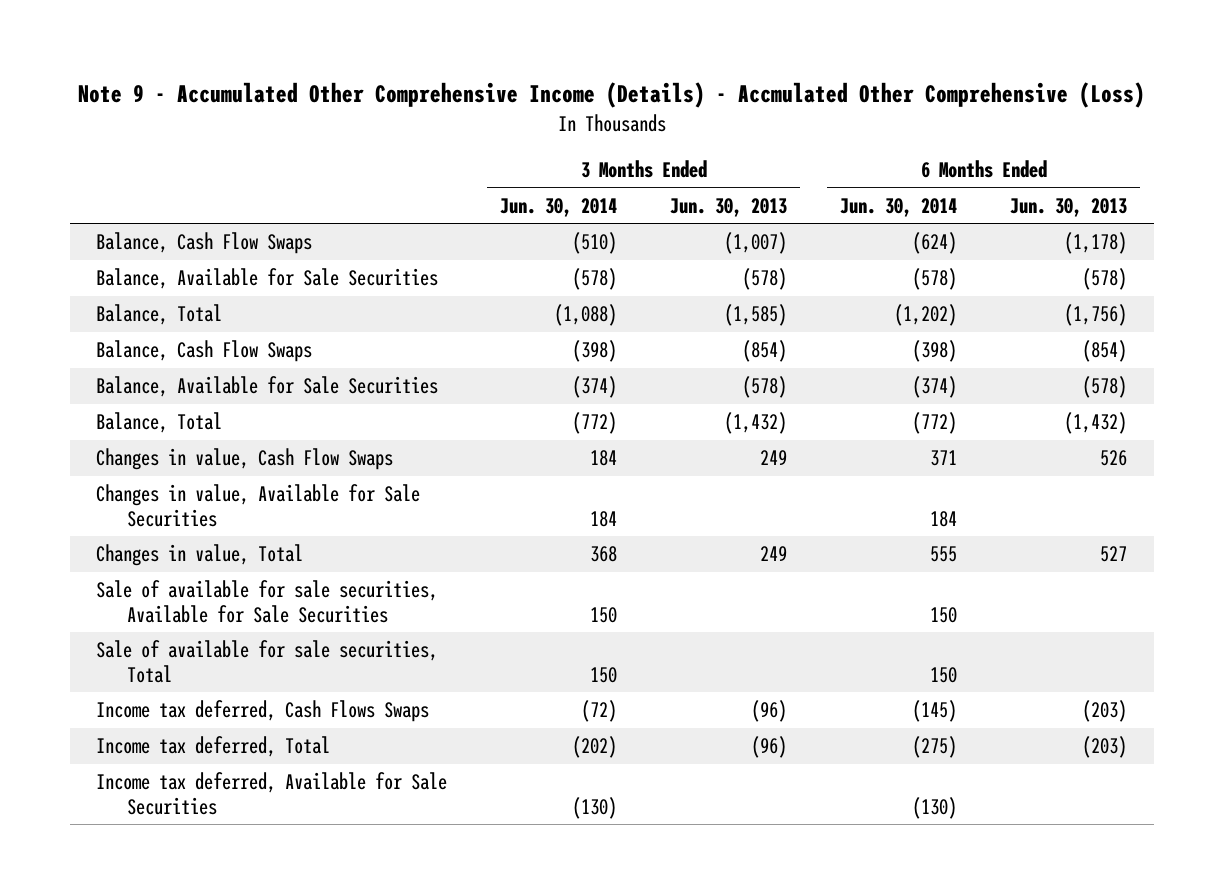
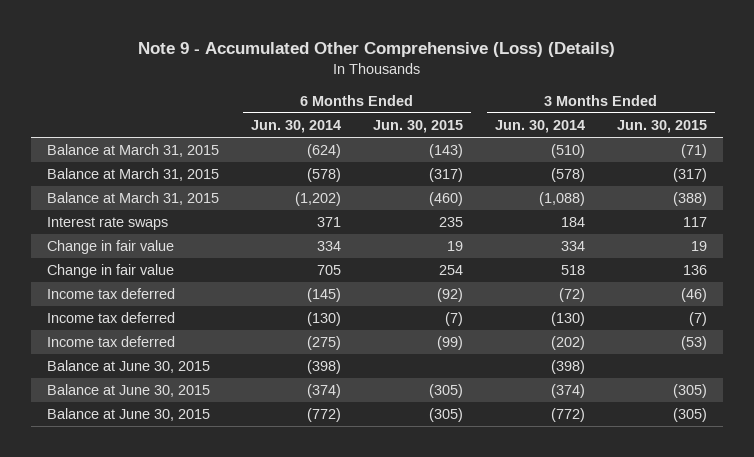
- Note 9 - Accumulated Other Comprehensive Income (Details) - Accmulated Other Comprehensive (Loss)
+ Note 9 - Accumulated Other Comprehensive (Loss) (Details)
- | 3 Months Ended Jun. 30, 2014 | 3 Months Ended Jun. 30, 2013 | 6 Months Ended Jun. 30, 2014 | 6 Months Ended Jun. 30, 2013
+ | 6 Months Ended Jun. 30, 2014 | 6 Months Ended Jun. 30, 2015 | 3 Months Ended Jun. 30, 2014 | 3 Months Ended Jun. 30, 2015
- Balance, Cash Flow Swaps | (510) | (1,007) | (624) | (1,178)
- Balance, Available for Sale Securities | (578) | (578) | (578) | (578)
- Balance, Total | (1,088) | (1,585) | (1,202) | (1,756)
- Balance, Cash Flow Swaps | (398) | (854) | (398) | (854)
- Balance, Available for Sale Securities | (374) | (578) | (374) | (578)
- Balance, Total | (772) | (1,432) | (772) | (1,432)
- Changes in value, Cash Flow Swaps | 184 | 249 | 371 | 526
- Changes in value, Available for Sale Securities | 184 | | 184 |
- Changes in value, Total | 368 | 249 | 555 | 527
- Sale of available for sale securities, Available for Sale Securities | 150 | | 150 |
- Sale of available for sale securities, Total | 150 | | 150 |
- Income tax deferred, Cash Flows Swaps | (72) | (96) | (145) | (203)
- Income tax deferred, Total | (202) | (96) | (275) | (203)
- Income tax deferred, Available for Sale Securities | (130) | | (130) |
+ Balance at March 31, 2015 | (624) | (143) | (510) | (71)
+ Balance at March 31, 2015 | (578) | (317) | (578) | (317)
+ Balance at March 31, 2015 | (1,202) | (460) | (1,088) | (388)
+ Interest rate swaps | 371 | 235 | 184 | 117
+ Change in fair value | 334 | 19 | 334 | 19
+ Change in fair value | 705 | 254 | 518 | 136
+ Income tax deferred | (145) | (92) | (72) | (46)
+ Income tax deferred | (130) | (7) | (130) | (7)
+ Income tax deferred | (275) | (99) | (202) | (53)
+ Balance at June 30, 2015 | (398) | | (398) |
+ Balance at June 30, 2015 | (374) | (305) | (374) | (305)
+ Balance at June 30, 2015 | (772) | (305) | (772) | (305)

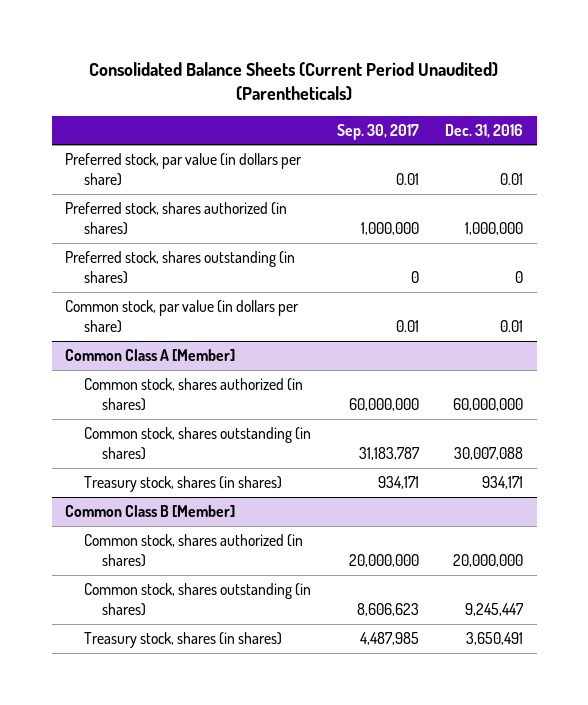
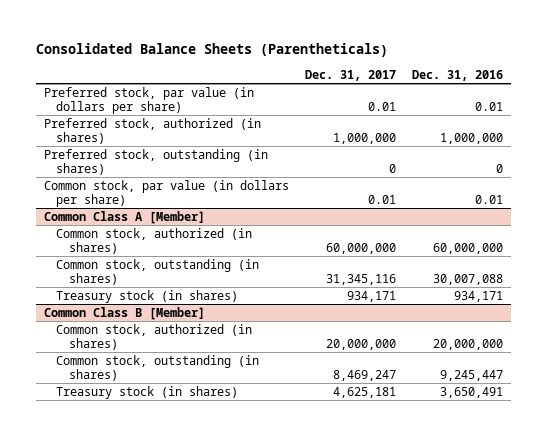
- Consolidated Balance Sheets (Current Period Unaudited) (Parentheticals)
+ Consolidated Balance Sheets (Parentheticals)
- | Sep. 30, 2017 | Dec. 31, 2016
+ | Dec. 31, 2017 | Dec. 31, 2016
- Preferred stock, shares authorized (in shares) | 1,000,000 | 1,000,000
- Preferred stock, shares outstanding (in shares) | 0 | 0
+ Preferred stock, authorized (in shares) | 1,000,000 | 1,000,000
+ Preferred stock, outstanding (in shares) | 0 | 0
@ Common Class A [Member]
- Common stock, shares authorized (in shares) | 60,000,000 | 60,000,000
- Common stock, shares outstanding (in shares) | 31,183,787 | 30,007,088
- Treasury stock, shares (in shares) | 934,171 | 934,171
+ Common stock, authorized (in shares) | 60,000,000 | 60,000,000
+ Common stock, outstanding (in shares) | 31,345,116 | 30,007,088
+ Treasury stock (in shares) | 934,171 | 934,171
@ Common Class B [Member]
- Common stock, shares authorized (in shares) | 20,000,000 | 20,000,000
- Common stock, shares outstanding (in shares) | 8,606,623 | 9,245,447
- Treasury stock, shares (in shares) | 4,487,985 | 3,650,491
+ Common stock, authorized (in shares) | 20,000,000 | 20,000,000
+ Common stock, outstanding (in shares) | 8,469,247 | 9,245,447
+ Treasury stock (in shares) | 4,625,181 | 3,650,491

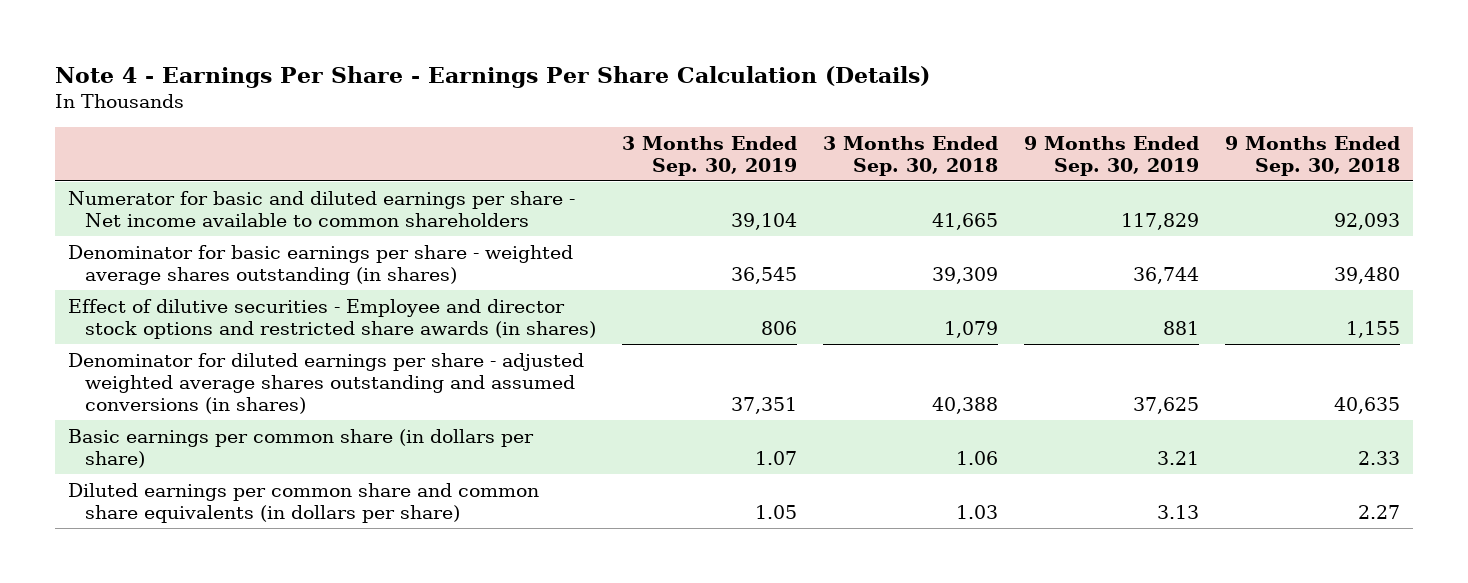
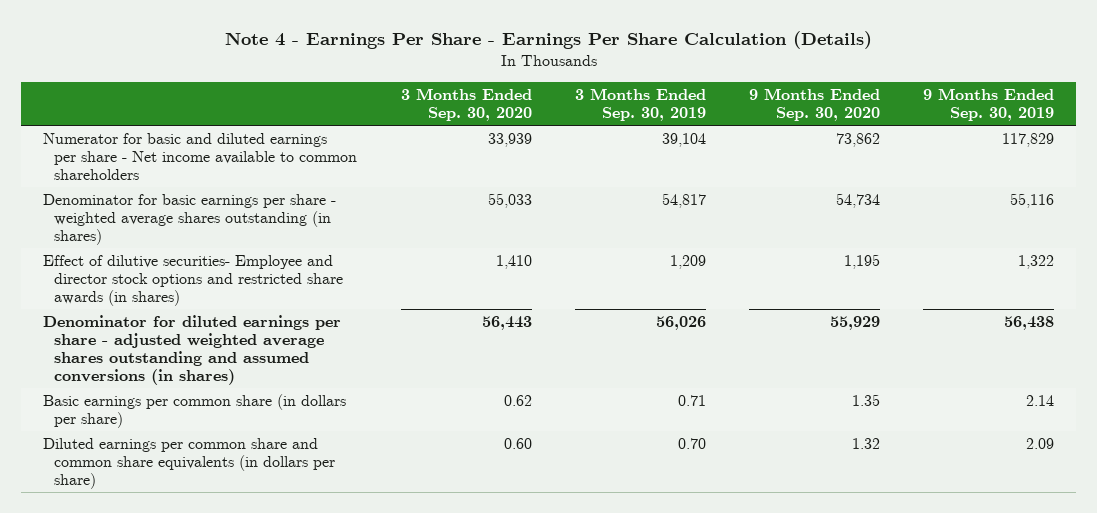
- | 3 Months Ended Sep. 30, 2019 | 3 Months Ended Sep. 30, 2018 | 9 Months Ended Sep. 30, 2019 | 9 Months Ended Sep. 30, 2018
+ | 3 Months Ended Sep. 30, 2020 | 3 Months Ended Sep. 30, 2019 | 9 Months Ended Sep. 30, 2020 | 9 Months Ended Sep. 30, 2019
- Denominator for basic earnings per share - weighted average shares outstanding (in shares) | 36,545 | 39,309 | 36,744 | 39,480
- Effect of dilutive securities - Employee and director stock options and restricted share awards (in shares) | 806 | 1,079 | 881 | 1,155
- Denominator for diluted earnings per share - adjusted weighted average shares outstanding and assumed conversions (in shares) | 37,351 | 40,388 | 37,625 | 40,635
- Basic earnings per common share (in dollars per share) | 1.07 | 1.06 | 3.21 | 2.33
- Diluted earnings per common share and common share equivalents (in dollars per share) | 1.05 | 1.03 | 3.13 | 2.27
+ Denominator for basic earnings per share - weighted average shares outstanding (in shares) | 55,033 | 54,817 | 54,734 | 55,116
+ Effect of dilutive securities- Employee and director stock options and restricted share awards (in shares) | 1,410 | 1,209 | 1,195 | 1,322
+ Denominator for diluted earnings per share - adjusted weighted average shares outstanding and assumed conversions (in shares) | 56,443 | 56,026 | 55,929 | 56,438
+ Basic earnings per common share (in dollars per share) | 0.62 | 0.71 | 1.35 | 2.14
+ Diluted earnings per common share and common share equivalents (in dollars per share) | 0.60 | 0.70 | 1.32 | 2.09

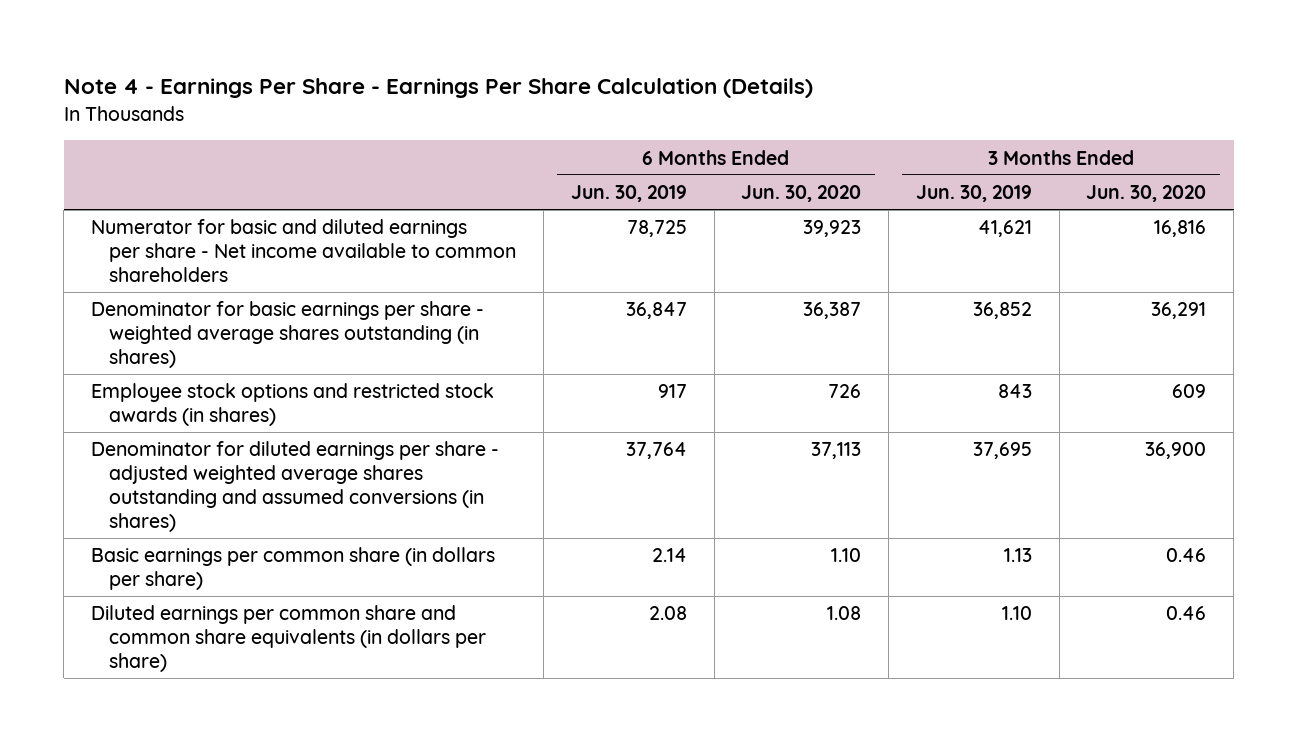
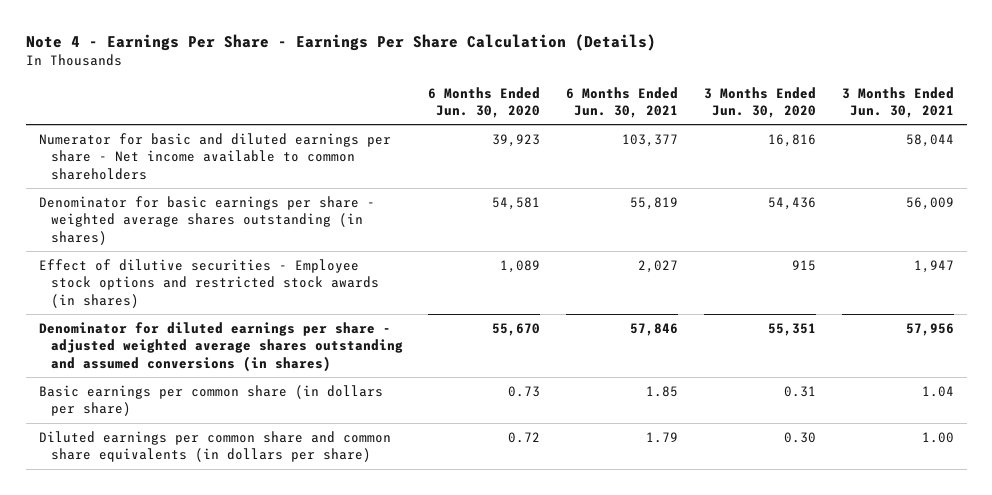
- | 6 Months Ended Jun. 30, 2019 | 6 Months Ended Jun. 30, 2020 | 3 Months Ended Jun. 30, 2019 | 3 Months Ended Jun. 30, 2020
+ | 6 Months Ended Jun. 30, 2020 | 6 Months Ended Jun. 30, 2021 | 3 Months Ended Jun. 30, 2020 | 3 Months Ended Jun. 30, 2021
- Denominator for basic earnings per share - weighted average shares outstanding (in shares) | 36,847 | 36,387 | 36,852 | 36,291
- Employee stock options and restricted stock awards (in shares) | 917 | 726 | 843 | 609
- Denominator for diluted earnings per share - adjusted weighted average shares outstanding and assumed conversions (in shares) | 37,764 | 37,113 | 37,695 | 36,900
- Basic earnings per common share (in dollars per share) | 2.14 | 1.10 | 1.13 | 0.46
- Diluted earnings per common share and common share equivalents (in dollars per share) | 2.08 | 1.08 | 1.10 | 0.46
+ Denominator for basic earnings per share - weighted average shares outstanding (in shares) | 54,581 | 55,819 | 54,436 | 56,009
+ Effect of dilutive securities - Employee stock options and restricted stock awards (in shares) | 1,089 | 2,027 | 915 | 1,947
+ Denominator for diluted earnings per share - adjusted weighted average shares outstanding and assumed conversions (in shares) | 55,670 | 57,846 | 55,351 | 57,956
+ Basic earnings per common share (in dollars per share) | 0.73 | 1.85 | 0.31 | 1.04
+ Diluted earnings per common share and common share equivalents (in dollars per share) | 0.72 | 1.79 | 0.30 | 1.00

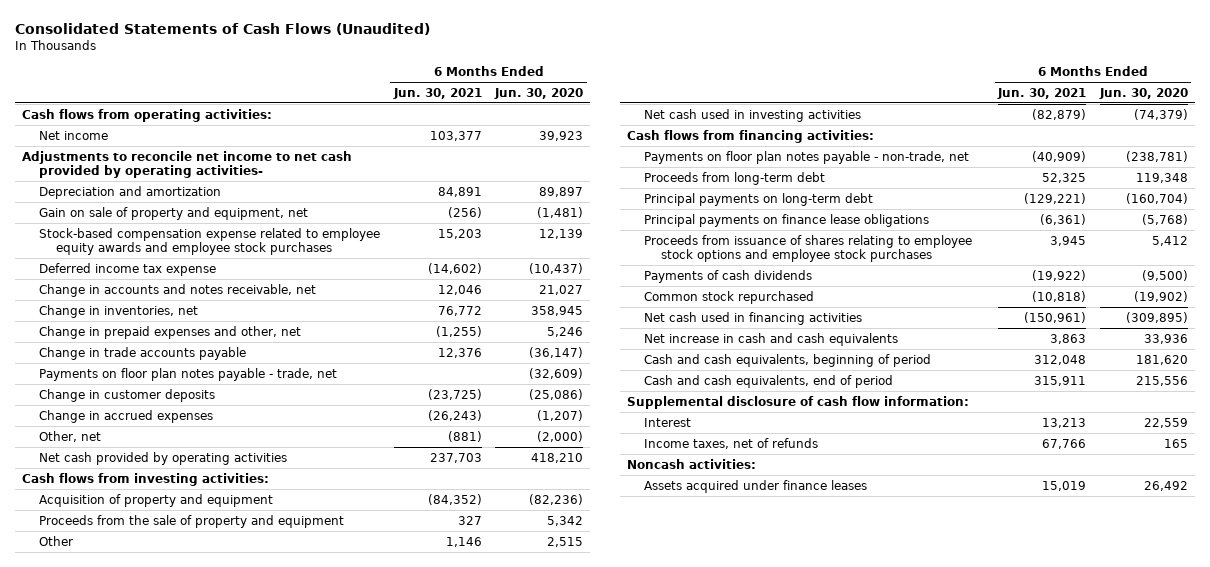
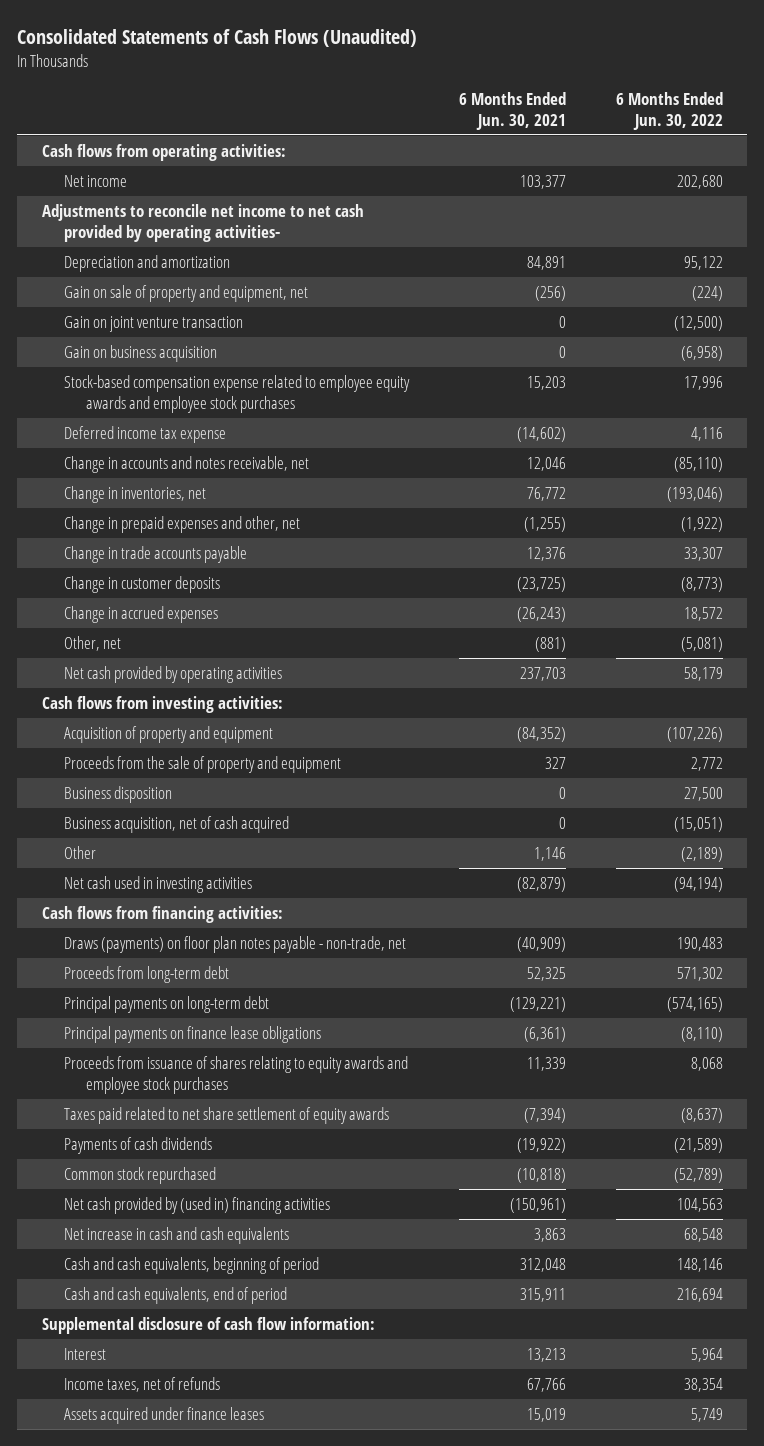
- | 6 Months Ended Jun. 30, 2021 | 6 Months Ended Jun. 30, 2020
+ | 6 Months Ended Jun. 30, 2021 | 6 Months Ended Jun. 30, 2022
+ Gain on joint venture transaction | 0 | (12,500)
+ Gain on business acquisition | 0 | (6,958)
- Payments on floor plan notes payable - trade, net | | (32,609)
+ Business disposition | 0 | 27,500
+ Business acquisition, net of cash acquired | 0 | (15,051)
- Payments on floor plan notes payable - non-trade, net | (40,909) | (238,781)
+ Draws (payments) on floor plan notes payable - non-trade, net | (40,909) | 190,483
- Proceeds from issuance of shares relating to employee stock options and employee stock purchases | 3,945 | 5,412
+ Proceeds from issuance of shares relating to equity awards and employee stock purchases | 11,339 | 8,068
+ Taxes paid related to net share settlement of equity awards | (7,394) | (8,637)
- Net cash used in financing activities | (150,961) | (309,895)
+ Net cash provided by (used in) financing activities | (150,961) | 104,563
- Noncash activities:

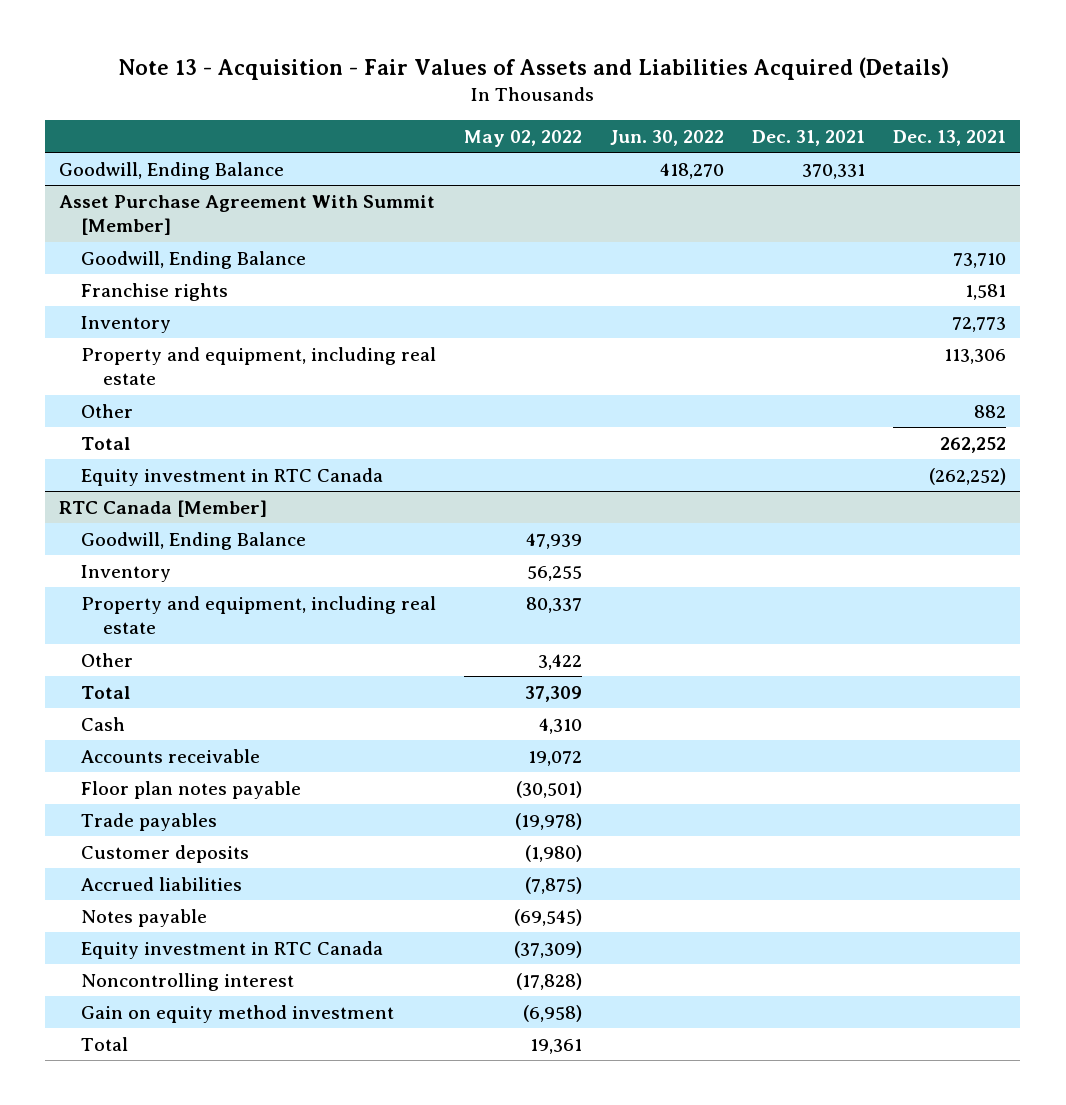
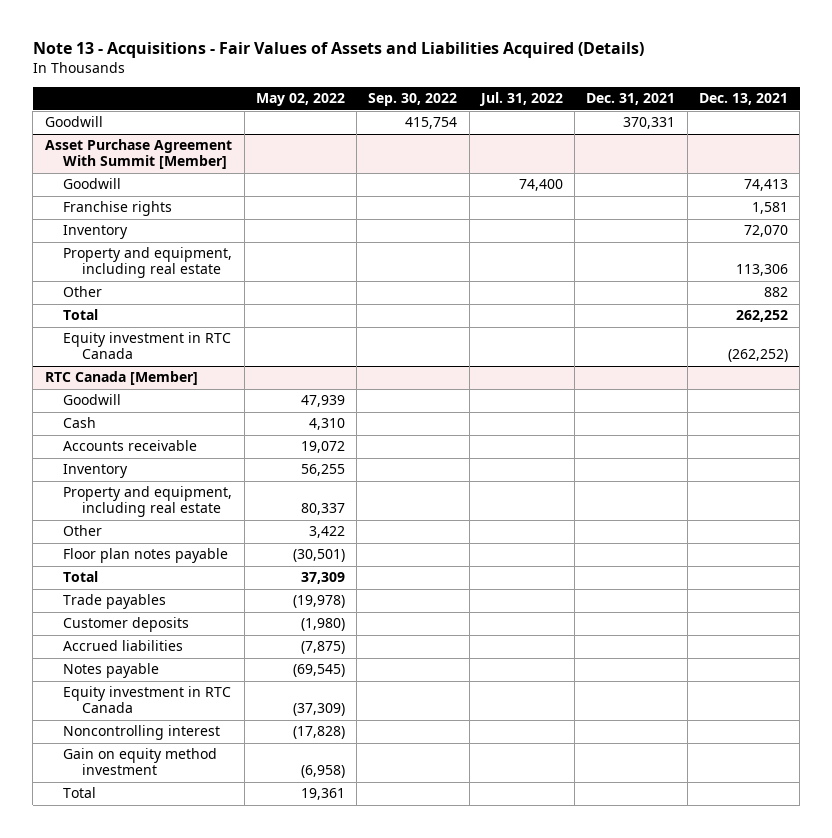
- Note 13 - Acquisition - Fair Values of Assets and Liabilities Acquired (Details)
+ Note 13 - Acquisitions - Fair Values of Assets and Liabilities Acquired (Details)
- | May 02, 2022 | Jun. 30, 2022 | Dec. 31, 2021 | Dec. 13, 2021
+ | May 02, 2022 | Sep. 30, 2022 | Jul. 31, 2022 | Dec. 31, 2021 | Dec. 13, 2021
- Goodwill, Ending Balance | | 418,270 | 370,331 |
+ Goodwill | | 415,754 | | 370,331 |
@ Asset Purchase Agreement With Summit [Member]
- Goodwill, Ending Balance | | | | 73,710
+ Goodwill | | | 74,400 | | 74,413
- Inventory | | | | 72,773
+ Inventory | | | | | 72,070
@ RTC Canada [Member]
- Goodwill, Ending Balance | 47,939 | | |
+ Goodwill | 47,939 | | | |
moved up: Cash | 4,310 | | | |
moved up: Accounts receivable | 19,072 | | | |
moved down: Total | 37,309 | | | |

